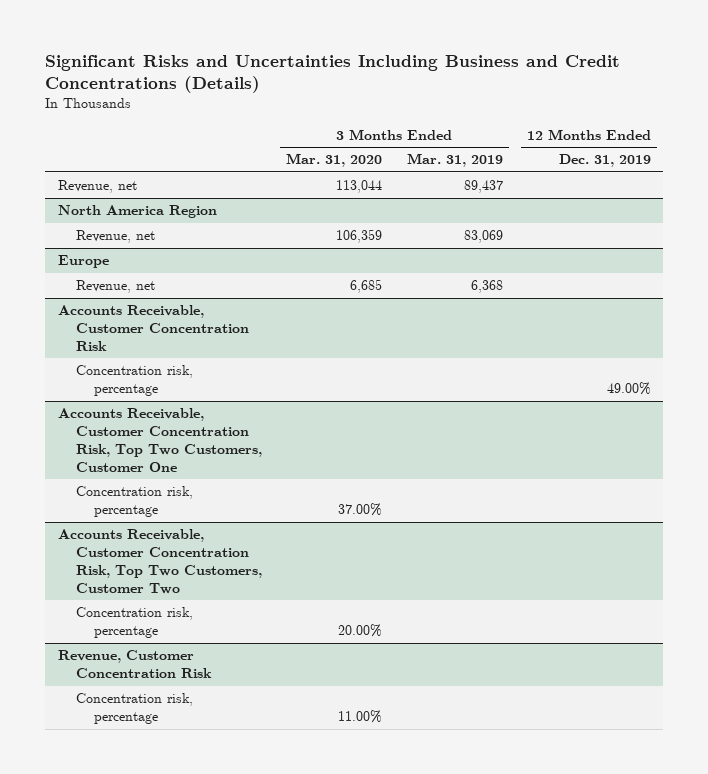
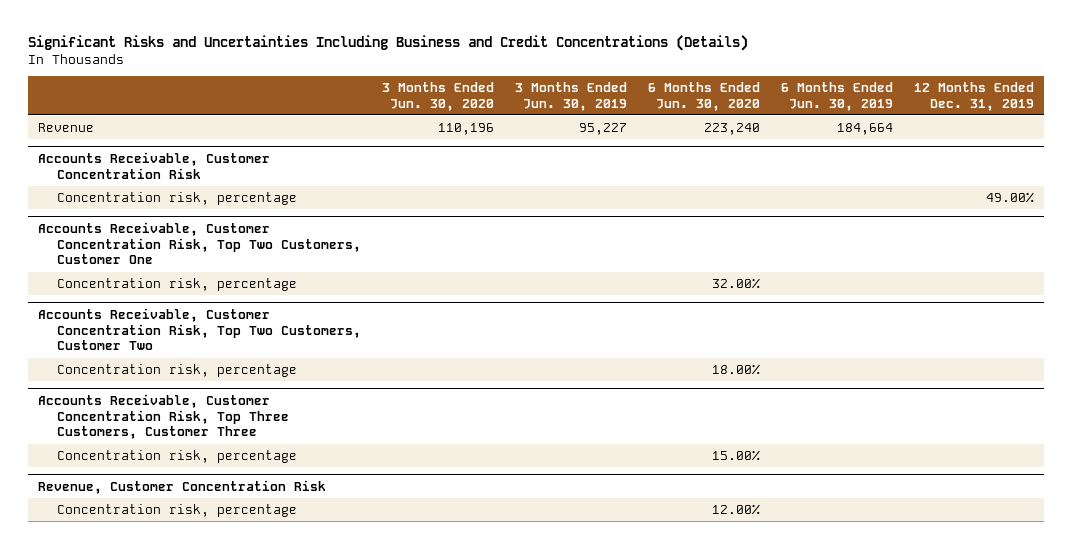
- | 3 Months Ended Mar. 31, 2020 | 3 Months Ended Mar. 31, 2019 | 12 Months Ended Dec. 31, 2019
+ | 3 Months Ended Jun. 30, 2020 | 3 Months Ended Jun. 30, 2019 | 6 Months Ended Jun. 30, 2020 | 6 Months Ended Jun. 30, 2019 | 12 Months Ended Dec. 31, 2019
- Revenue, net | 113,044 | 89,437 |
- North America Region
- Revenue, net | 106,359 | 83,069 |
- Europe
- Revenue, net | 6,685 | 6,368 |
+ Revenue | 110,196 | 95,227 | 223,240 | 184,664 |
+ Accounts Receivable, Customer Concentration Risk, Top Three Customers, Customer Three
+ Concentration risk, percentage | | | 15.00% | |

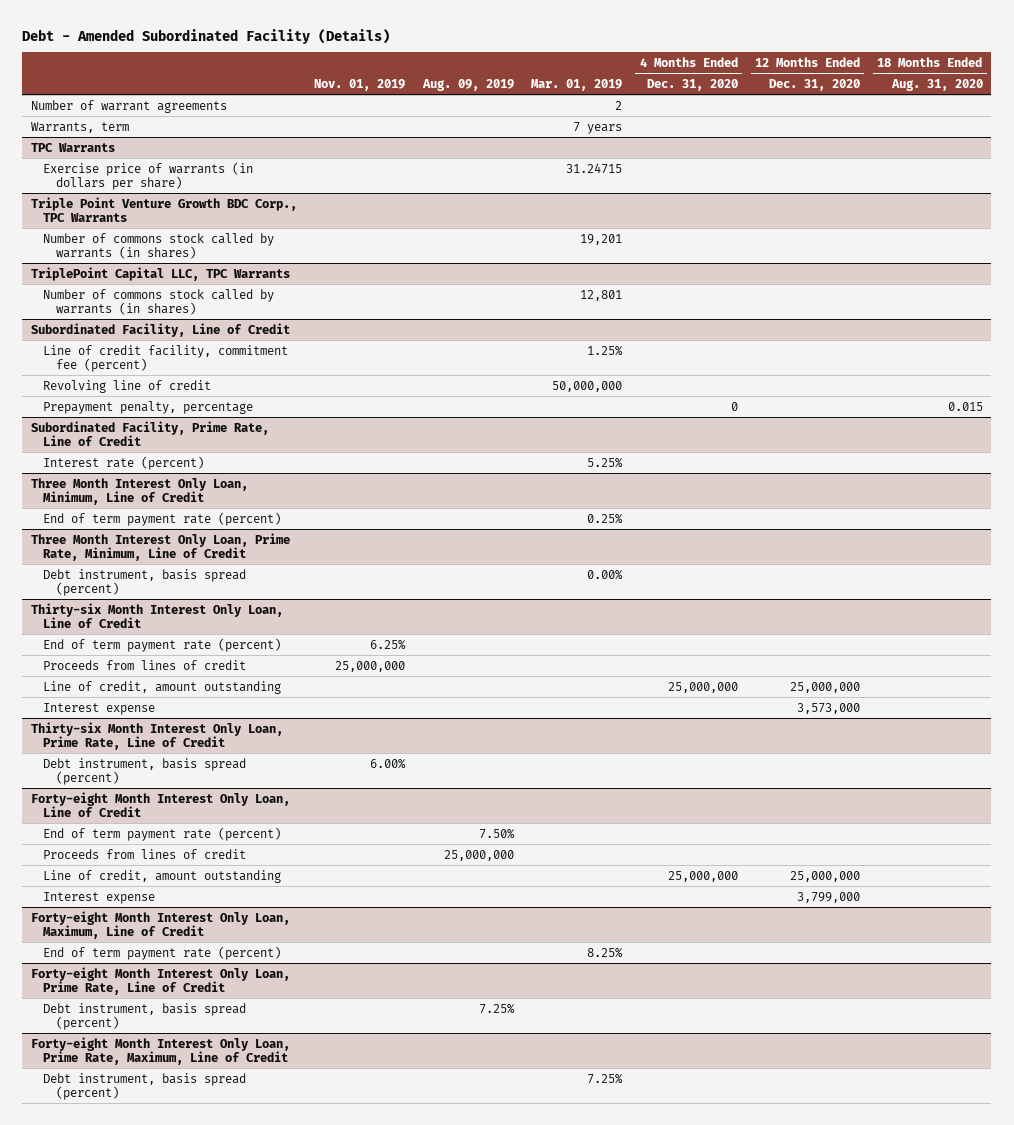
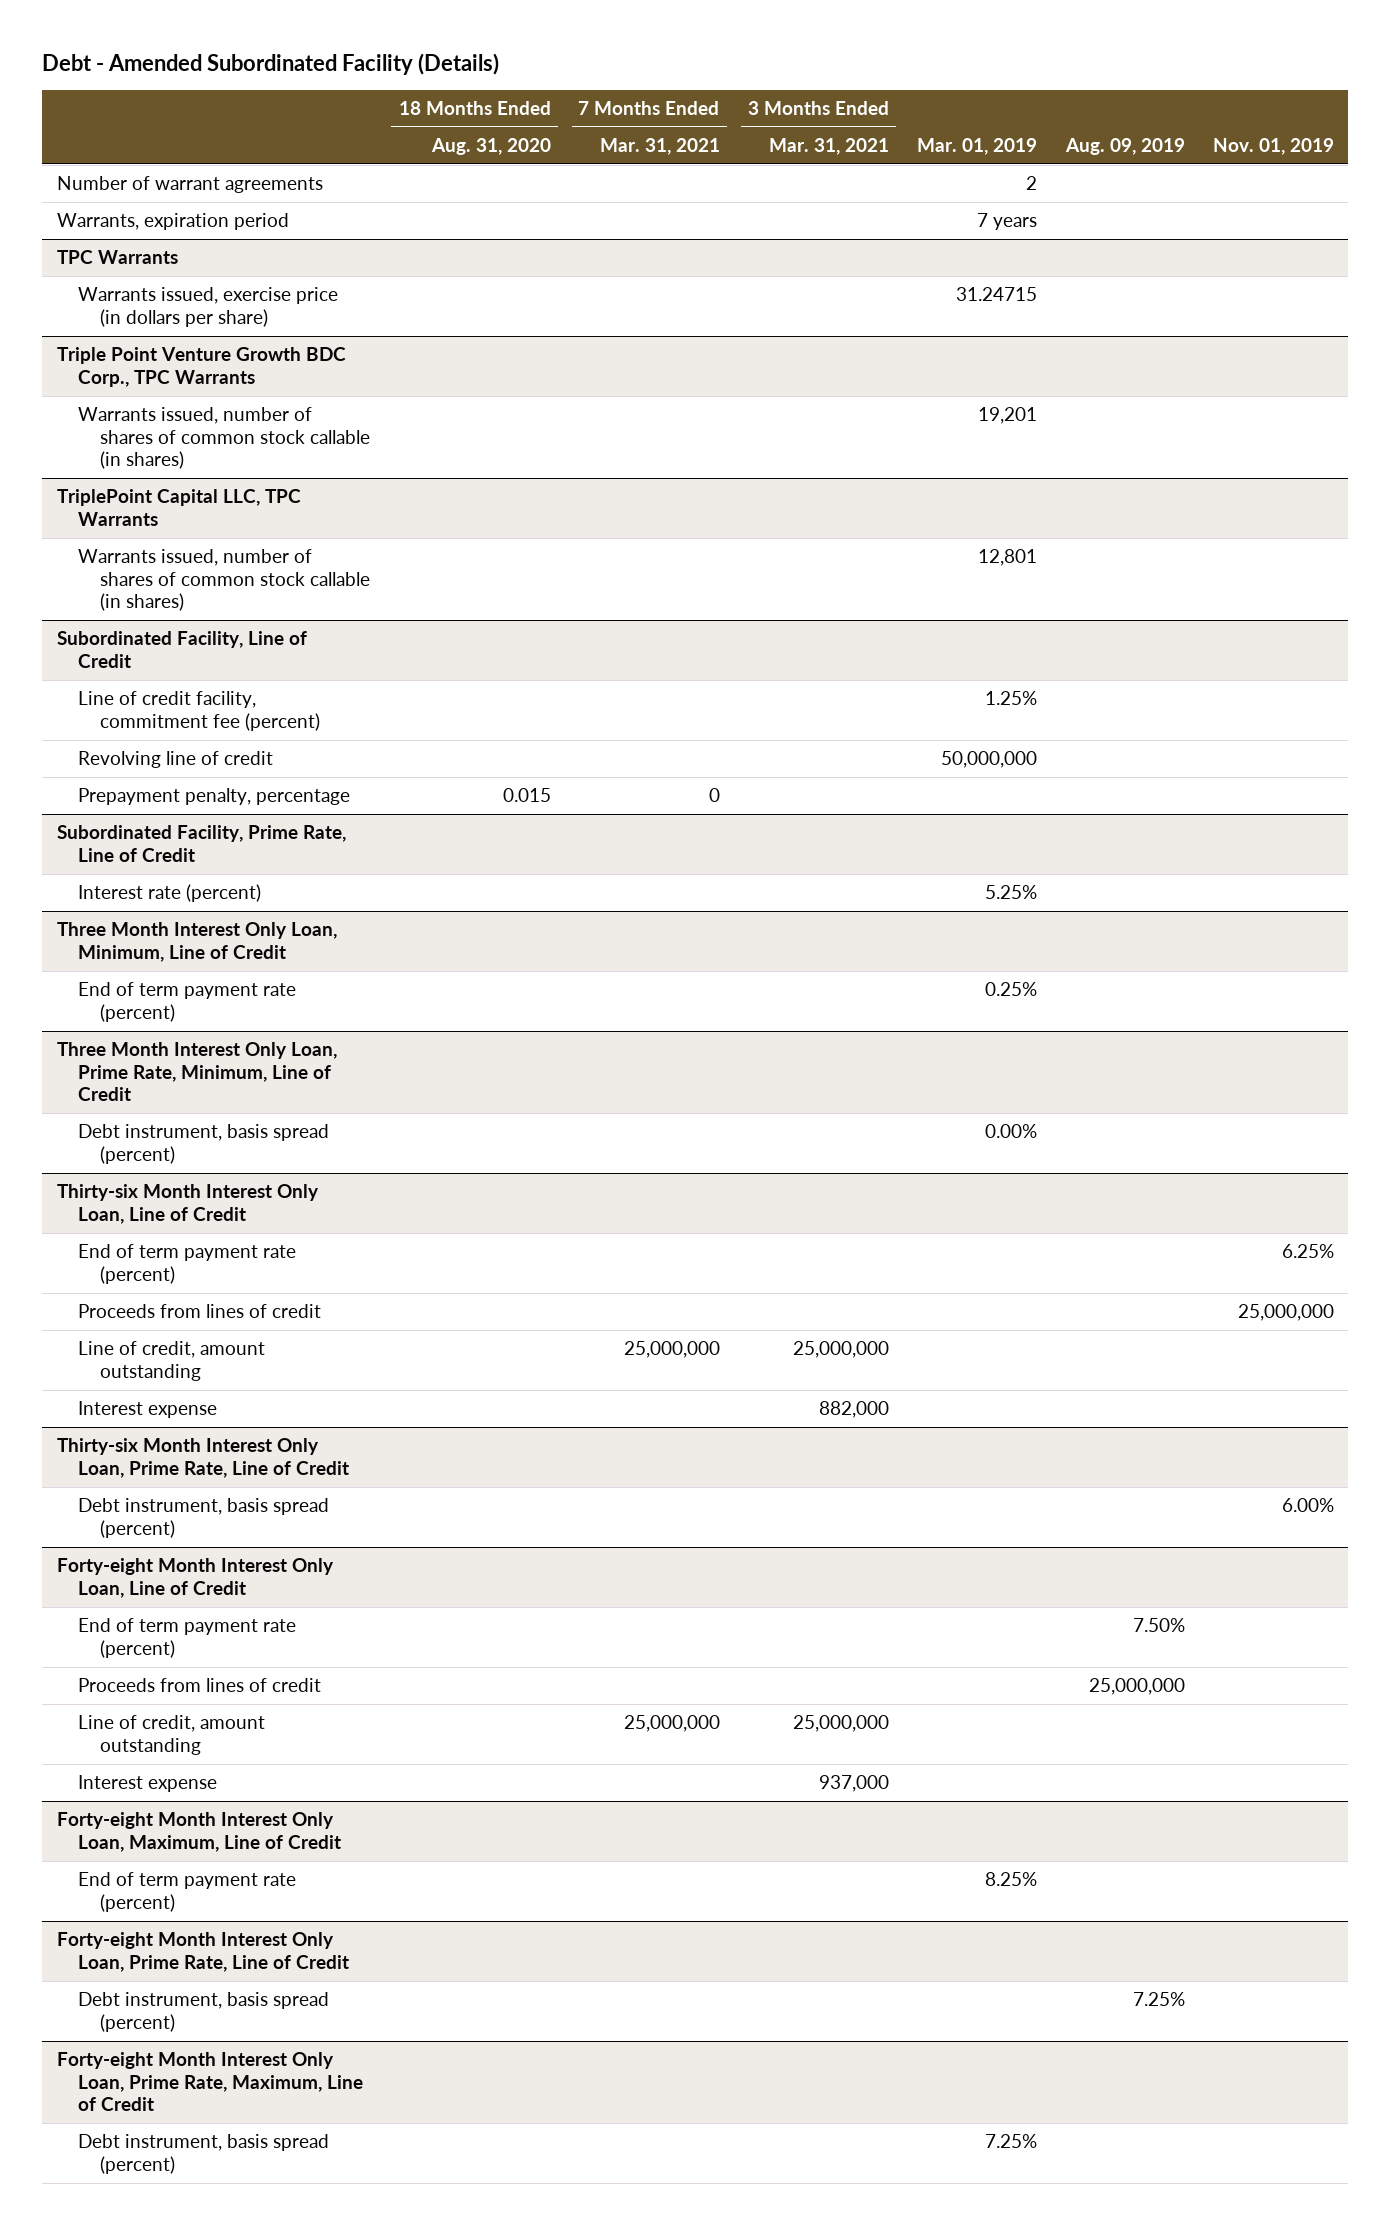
- | Nov. 01, 2019 | Aug. 09, 2019 | Mar. 01, 2019 | 4 Months Ended Dec. 31, 2020 | 12 Months Ended Dec. 31, 2020 | 18 Months Ended Aug. 31, 2020
+ | 18 Months Ended Aug. 31, 2020 | 7 Months Ended Mar. 31, 2021 | 3 Months Ended Mar. 31, 2021 | Mar. 01, 2019 | Aug. 09, 2019 | Nov. 01, 2019
- Warrants, term | | | 7 years | | |
+ Warrants, expiration period | | | | 7 years | |
@ TPC Warrants
- Exercise price of warrants (in dollars per share) | | | 31.24715 | | |
+ Warrants issued, exercise price (in dollars per share) | | | | 31.24715 | |
@ Triple Point Venture Growth BDC Corp., TPC Warrants
- Number of commons stock called by warrants (in shares) | | | 19,201 | | |
+ Warrants issued, number of shares of common stock callable (in shares) | | | | 19,201 | |
@ TriplePoint Capital LLC, TPC Warrants
- Number of commons stock called by warrants (in shares) | | | 12,801 | | |
+ Warrants issued, number of shares of common stock callable (in shares) | | | | 12,801 | |

